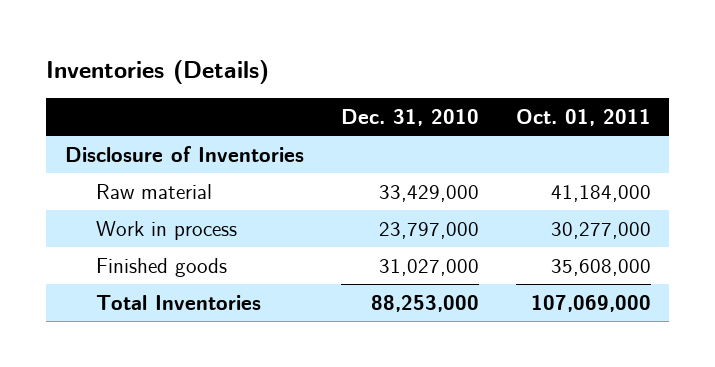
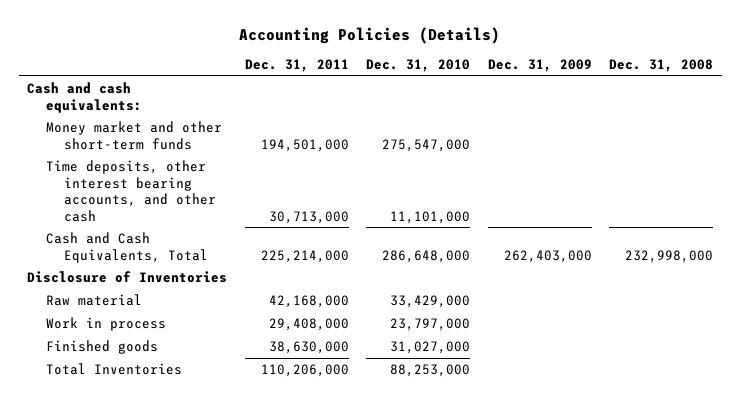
- Inventories (Details)
+ Accounting Policies (Details)
- | Dec. 31, 2010 | Oct. 01, 2011
+ | Dec. 31, 2011 | Dec. 31, 2010 | Dec. 31, 2009 | Dec. 31, 2008
+ Cash and cash equivalents:
+ Money market and other short-term funds | 194,501,000 | 275,547,000 | |
+ Time deposits, other interest bearing accounts, and other cash | 30,713,000 | 11,101,000 | |
+ Cash and Cash Equivalents, Total | 225,214,000 | 286,648,000 | 262,403,000 | 232,998,000

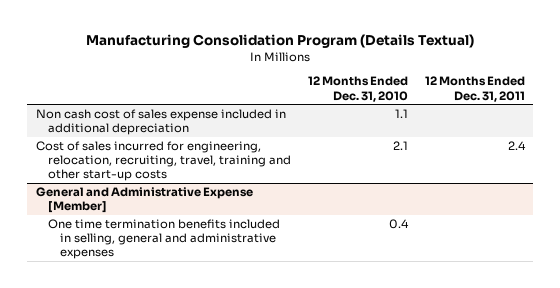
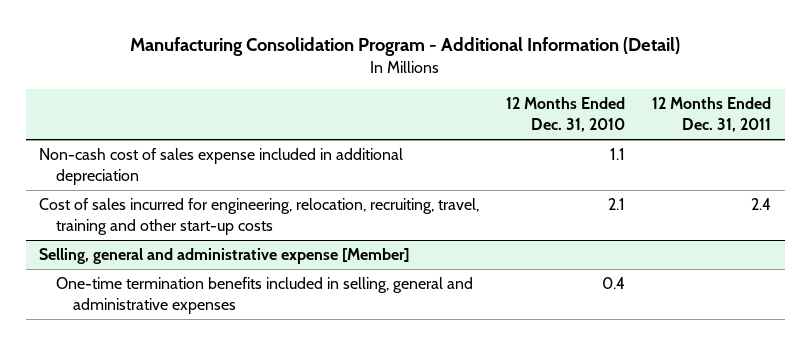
- Manufacturing Consolidation Program (Details Textual)
+ Manufacturing Consolidation Program - Additional Information (Detail)
- Non cash cost of sales expense included in additional depreciation | 1.1 |
+ Non-cash cost of sales expense included in additional depreciation | 1.1 |
- General and Administrative Expense [Member]
- One time termination benefits included in selling, general and administrative expenses | 0.4 |
+ Selling, general and administrative expense [Member]
+ One-time termination benefits included in selling, general and administrative expenses | 0.4 |

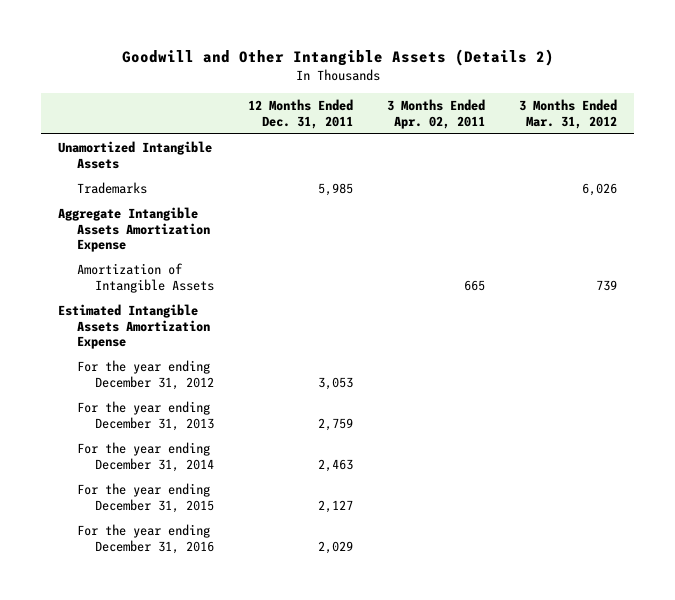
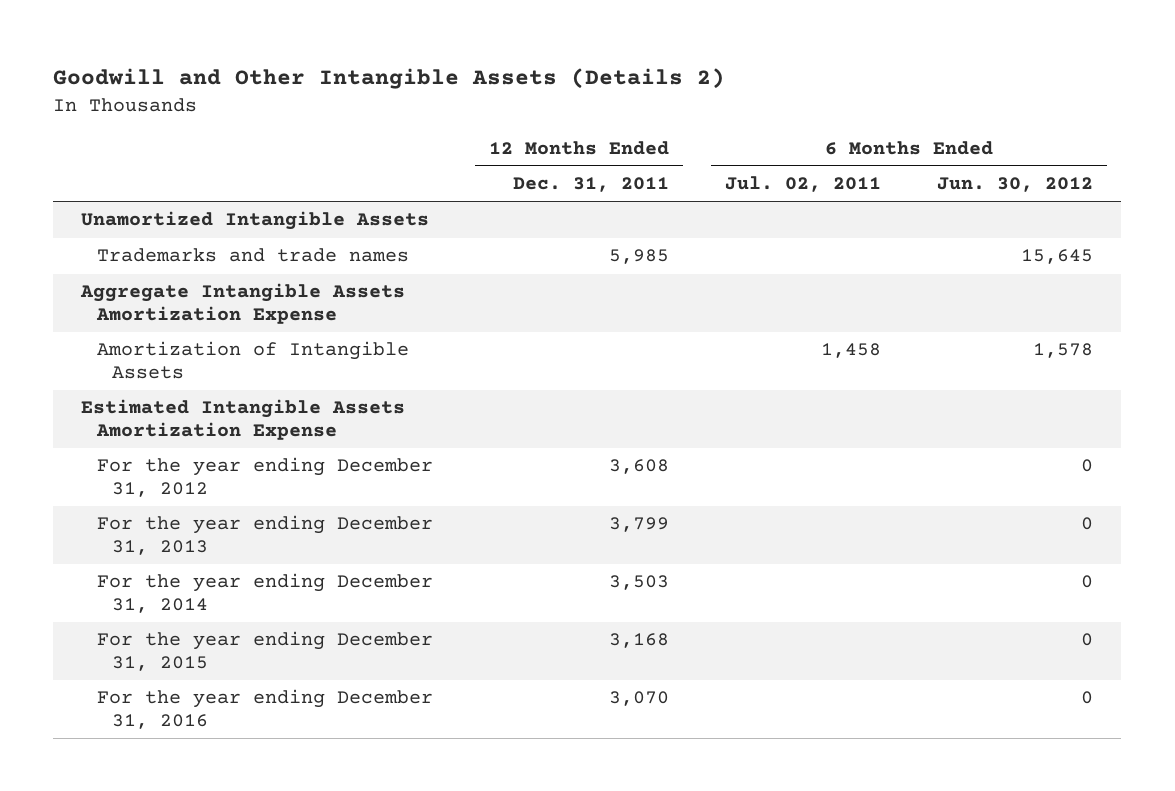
- | 12 Months Ended Dec. 31, 2011 | 3 Months Ended Apr. 02, 2011 | 3 Months Ended Mar. 31, 2012
+ | 12 Months Ended Dec. 31, 2011 | 6 Months Ended Jul. 02, 2011 | 6 Months Ended Jun. 30, 2012
- Trademarks | 5,985 | | 6,026
+ Trademarks and trade names | 5,985 | | 15,645
- For the year ending December 31, 2012 | 3,053 | |
- For the year ending December 31, 2013 | 2,759 | |
- For the year ending December 31, 2014 | 2,463 | |
- For the year ending December 31, 2015 | 2,127 | |
- For the year ending December 31, 2016 | 2,029 | |
+ For the year ending December 31, 2012 | 3,608 | | 0
+ For the year ending December 31, 2013 | 3,799 | | 0
+ For the year ending December 31, 2014 | 3,503 | | 0
+ For the year ending December 31, 2015 | 3,168 | | 0
+ For the year ending December 31, 2016 | 3,070 | | 0

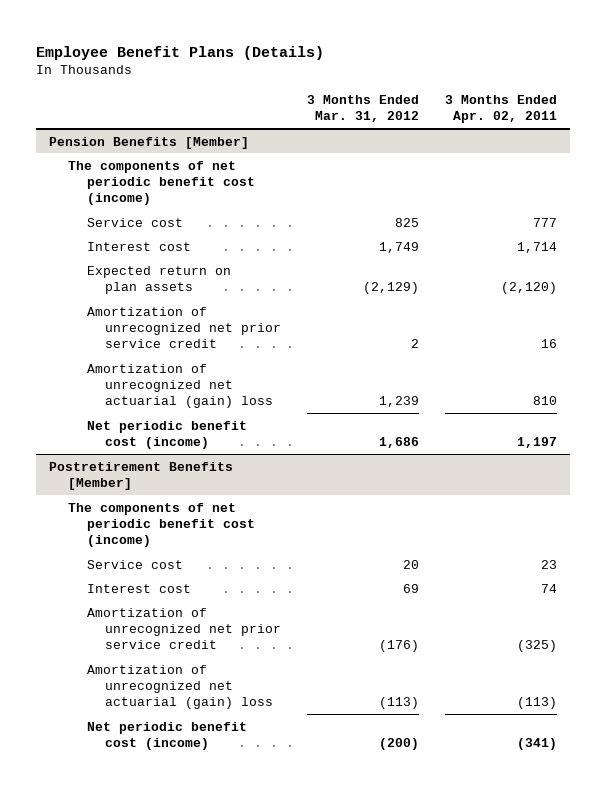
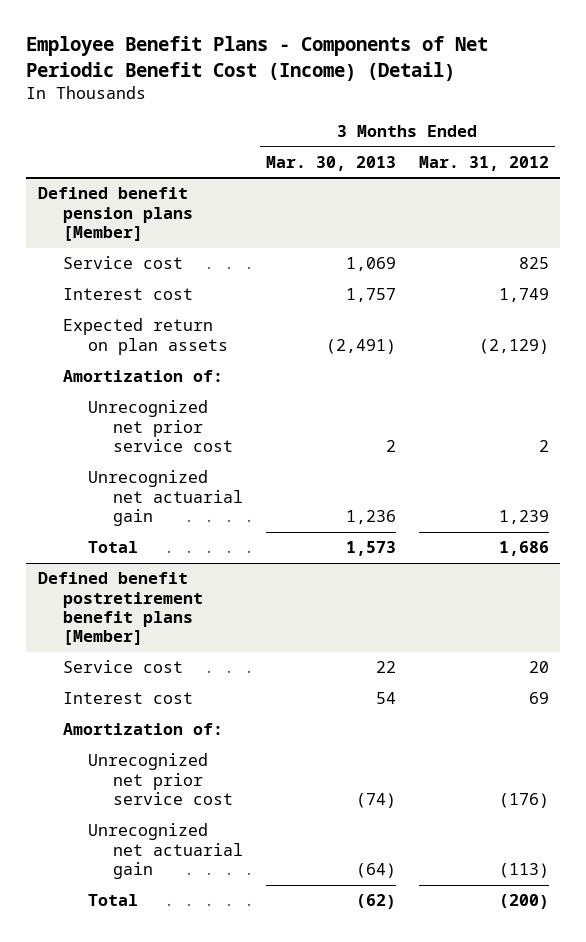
- Employee Benefit Plans (Details)
+ Employee Benefit Plans - Components of Net Periodic Benefit Cost (Income) (Detail)
- | 3 Months Ended Mar. 31, 2012 | 3 Months Ended Apr. 02, 2011
+ | 3 Months Ended Mar. 30, 2013 | 3 Months Ended Mar. 31, 2012
- Pension Benefits [Member]
- The components of net periodic benefit cost (income)
+ Defined benefit pension plans [Member]
- Amortization of unrecognized net prior service credit | 2 | 16
- Amortization of unrecognized net actuarial (gain) loss | 1,239 | 810
- Net periodic benefit cost (income) | 1,686 | 1,197
- Postretirement Benefits [Member]
- The components of net periodic benefit cost (income)
+ Amortization of:
+ Unrecognized net prior service cost | 2 | 2
+ Unrecognized net actuarial gain | 1,236 | 1,239
+ Total | 1,573 | 1,686
+ Defined benefit postretirement benefit plans [Member]
- Amortization of unrecognized net prior service credit | (176) | (325)
- Amortization of unrecognized net actuarial (gain) loss | (113) | (113)
- Net periodic benefit cost (income) | (200) | (341)
+ Amortization of:
+ Unrecognized net prior service cost | (74) | (176)
+ Unrecognized net actuarial gain | (64) | (113)
+ Total | (62) | (200)

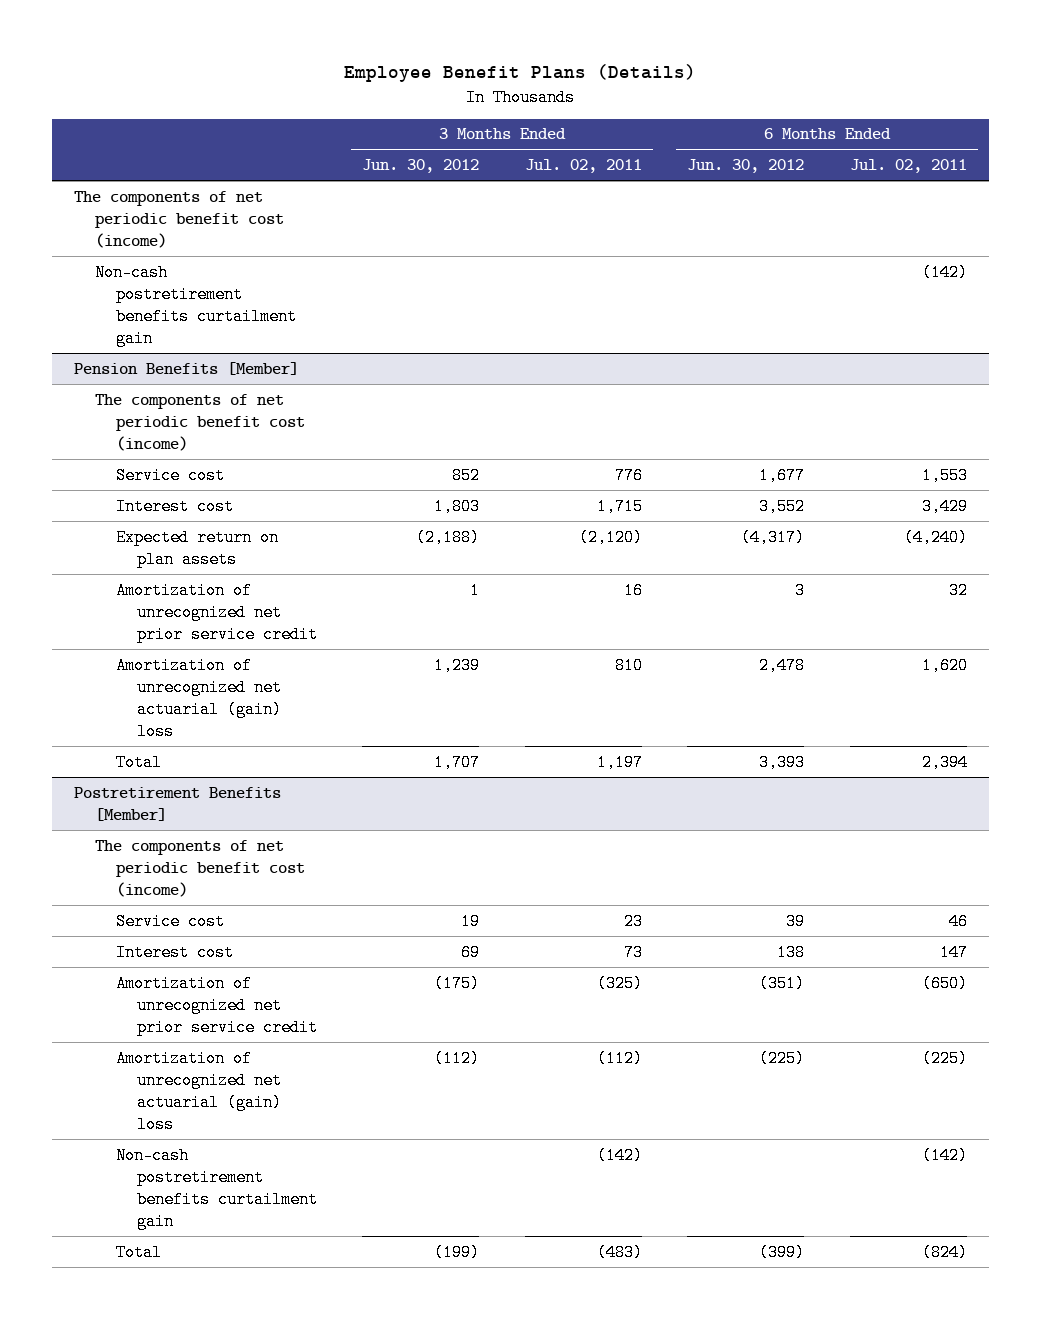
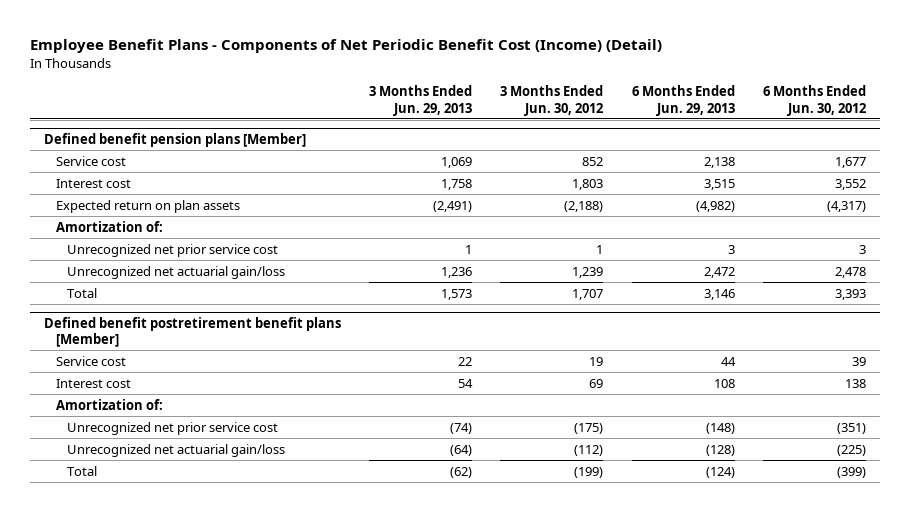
- Employee Benefit Plans (Details)
+ Employee Benefit Plans - Components of Net Periodic Benefit Cost (Income) (Detail)
- | 3 Months Ended Jun. 30, 2012 | 3 Months Ended Jul. 02, 2011 | 6 Months Ended Jun. 30, 2012 | 6 Months Ended Jul. 02, 2011
+ | 3 Months Ended Jun. 29, 2013 | 3 Months Ended Jun. 30, 2012 | 6 Months Ended Jun. 29, 2013 | 6 Months Ended Jun. 30, 2012
- The components of net periodic benefit cost (income)
- Non-cash postretirement benefits curtailment gain | | | | (142)
- Pension Benefits [Member]
- The components of net periodic benefit cost (income)
+ Defined benefit pension plans [Member]
- Amortization of unrecognized net prior service credit | 1 | 16 | 3 | 32
- Amortization of unrecognized net actuarial (gain) loss | 1,239 | 810 | 2,478 | 1,620
+ Amortization of:
+ Unrecognized net prior service cost | 1 | 1 | 3 | 3
+ Unrecognized net actuarial gain/loss | 1,236 | 1,239 | 2,472 | 2,478
- Postretirement Benefits [Member]
- The components of net periodic benefit cost (income)
+ Defined benefit postretirement benefit plans [Member]
- Amortization of unrecognized net prior service credit | (175) | (325) | (351) | (650)
- Amortization of unrecognized net actuarial (gain) loss | (112) | (112) | (225) | (225)
- Non-cash postretirement benefits curtailment gain | | (142) | | (142)
+ Amortization of:
+ Unrecognized net prior service cost | (74) | (175) | (148) | (351)
+ Unrecognized net actuarial gain/loss | (64) | (112) | (128) | (225)

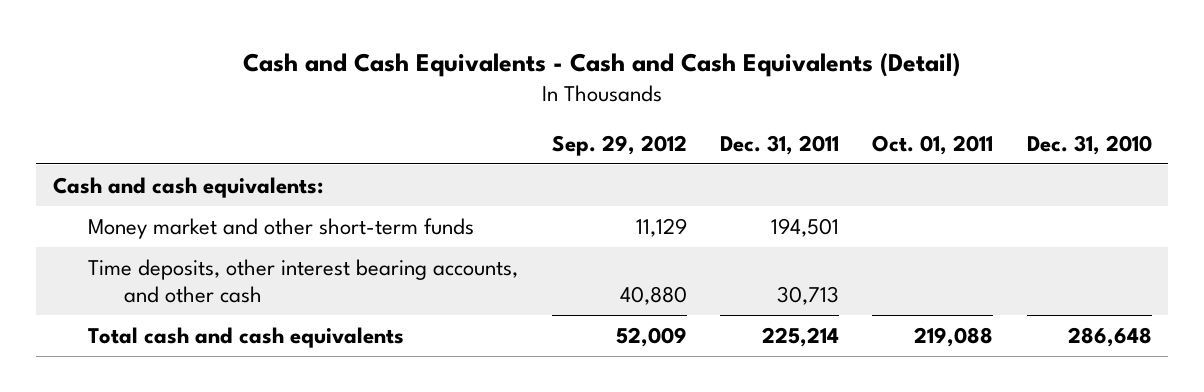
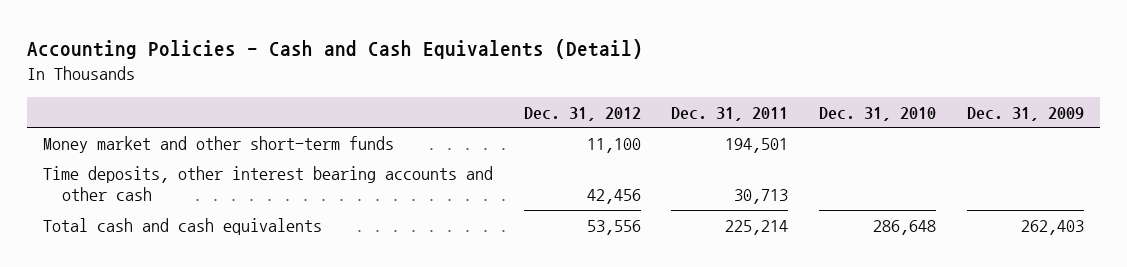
- Cash and Cash Equivalents - Cash and Cash Equivalents (Detail)
+ Accounting Policies - Cash and Cash Equivalents (Detail)
- | Sep. 29, 2012 | Dec. 31, 2011 | Oct. 01, 2011 | Dec. 31, 2010
+ | Dec. 31, 2012 | Dec. 31, 2011 | Dec. 31, 2010 | Dec. 31, 2009
- Cash and cash equivalents:
- Time deposits, other interest bearing accounts, and other cash | 40,880 | 30,713 | |
+ Time deposits, other interest bearing accounts and other cash | 42,456 | 30,713 | |

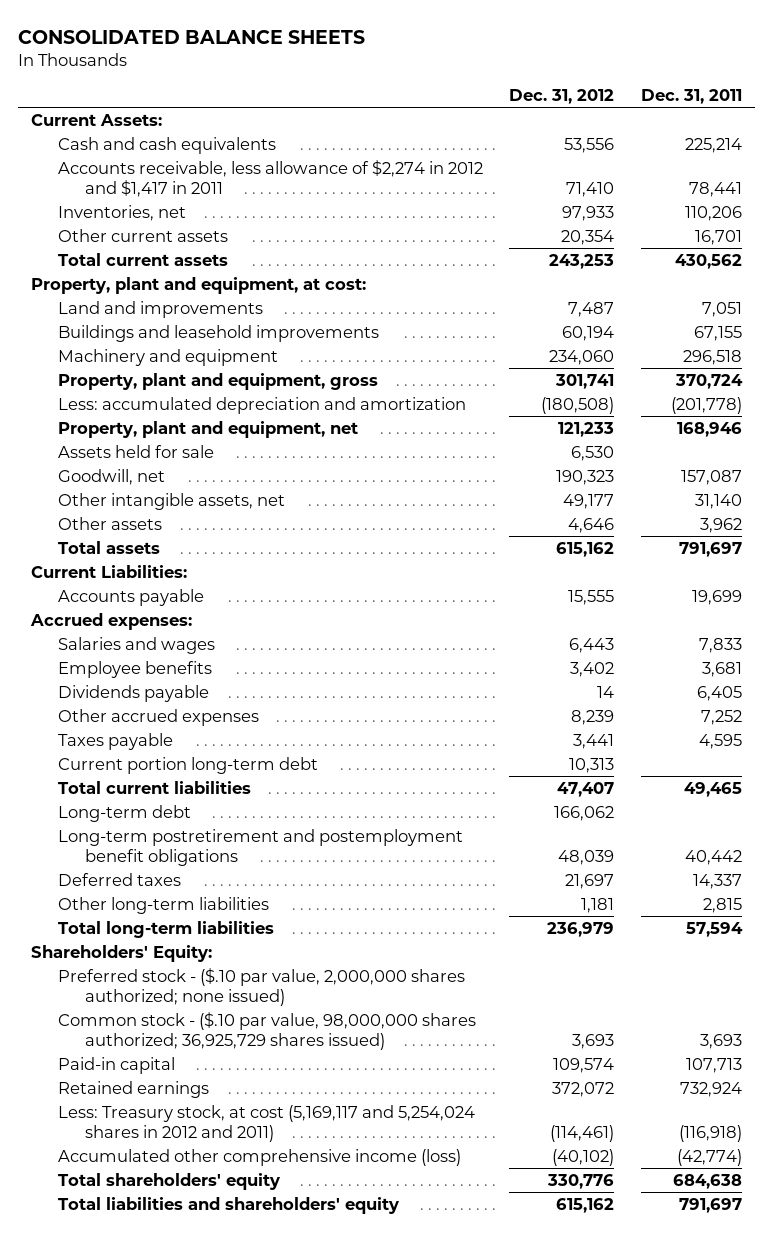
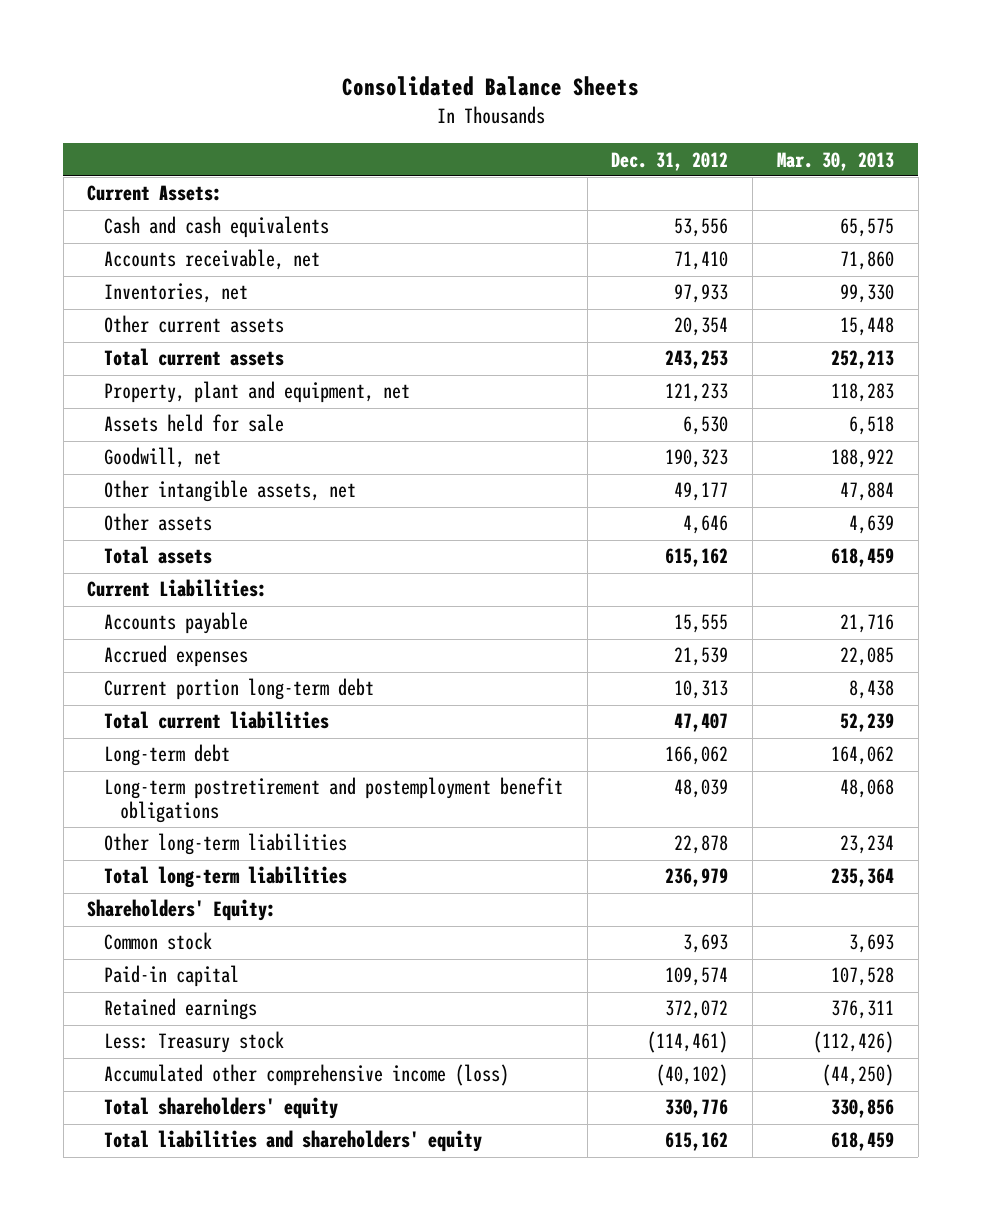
- CONSOLIDATED BALANCE SHEETS
+ Consolidated Balance Sheets
- | Dec. 31, 2012 | Dec. 31, 2011
+ | Dec. 31, 2012 | Mar. 30, 2013
- Accounts receivable, less allowance of $2,274 in 2012 and $1,417 in 2011 | 71,410 | 78,441
+ Accounts receivable, net | 71,410 | 71,860
- Property, plant and equipment, at cost:
- Land and improvements | 7,487 | 7,051
- Buildings and leasehold improvements | 60,194 | 67,155
- Machinery and equipment | 234,060 | 296,518
- Property, plant and equipment, gross | 301,741 | 370,724
- Less: accumulated depreciation and amortization | (180,508) | (201,778)
- Accrued expenses:
- Salaries and wages | 6,443 | 7,833
- Employee benefits | 3,402 | 3,681
- Dividends payable | 14 | 6,405
- Other accrued expenses | 8,239 | 7,252
- Taxes payable | 3,441 | 4,595
+ Accrued expenses | 21,539 | 22,085
- Deferred taxes | 21,697 | 14,337
- Other long-term liabilities | 1,181 | 2,815
+ Other long-term liabilities | 22,878 | 23,234
- Preferred stock - ($.10 par value, 2,000,000 shares authorized; none issued)
- Common stock - ($.10 par value, 98,000,000 shares authorized; 36,925,729 shares issued) | 3,693 | 3,693
+ Common stock | 3,693 | 3,693
- Less: Treasury stock, at cost (5,169,117 and 5,254,024 shares in 2012 and 2011) | (114,461) | (116,918)
+ Less: Treasury stock | (114,461) | (112,426)

